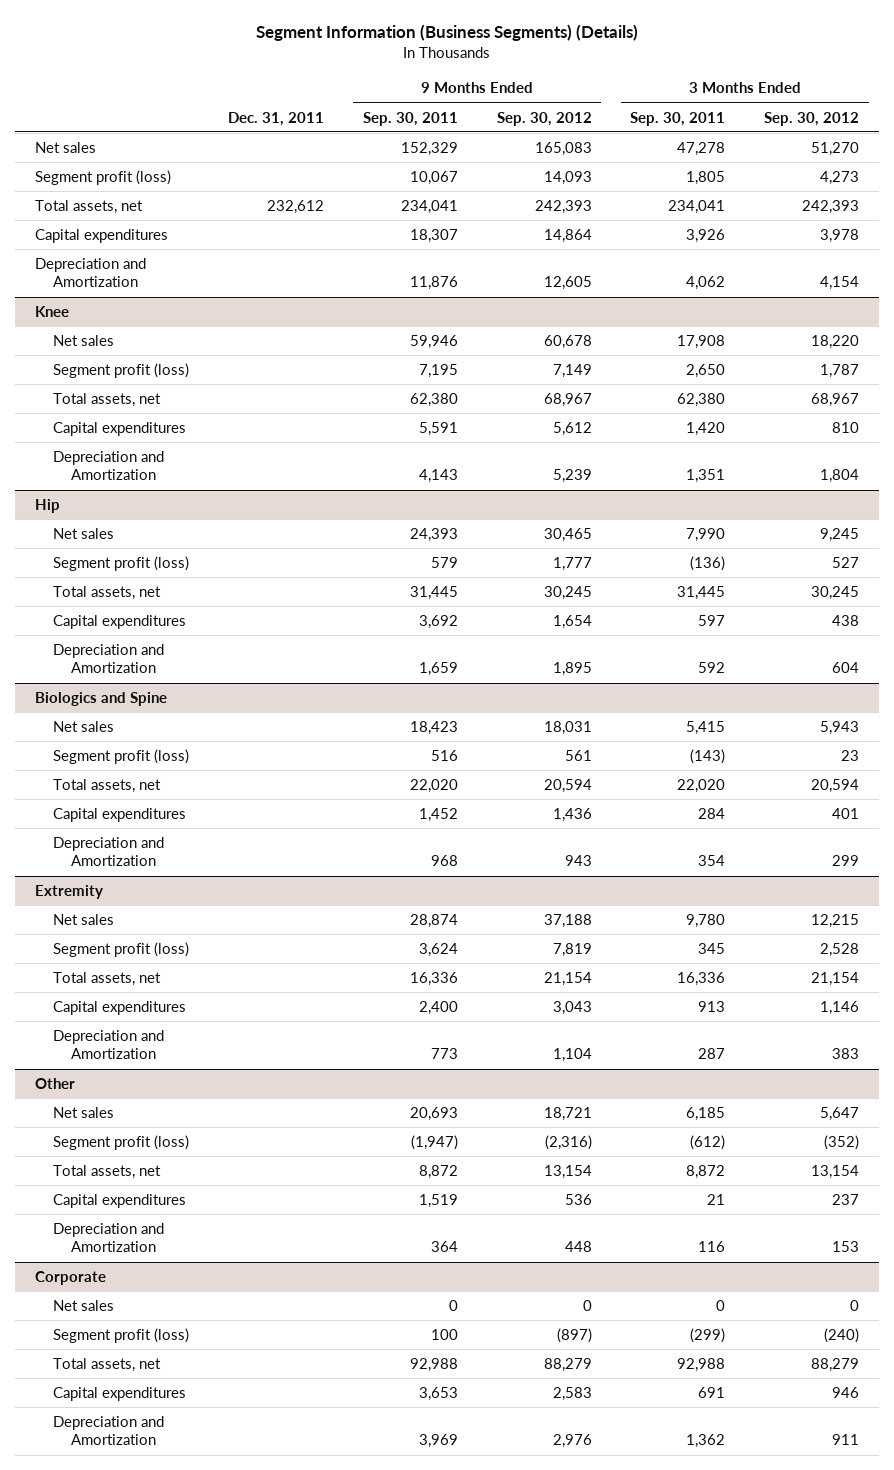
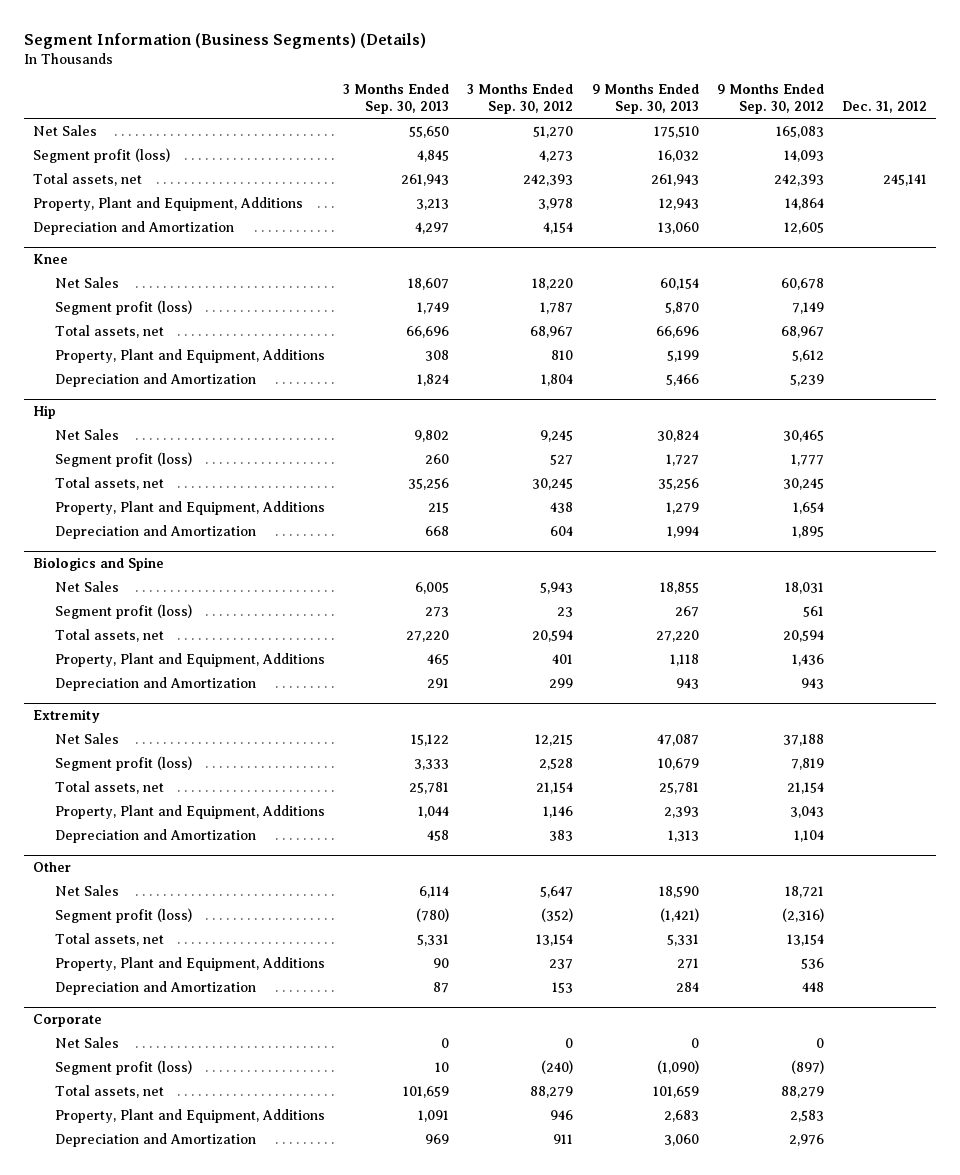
- | Dec. 31, 2011 | 9 Months Ended Sep. 30, 2011 | 9 Months Ended Sep. 30, 2012 | 3 Months Ended Sep. 30, 2011 | 3 Months Ended Sep. 30, 2012
+ | 3 Months Ended Sep. 30, 2013 | 3 Months Ended Sep. 30, 2012 | 9 Months Ended Sep. 30, 2013 | 9 Months Ended Sep. 30, 2012 | Dec. 31, 2012
- Net sales | | 152,329 | 165,083 | 47,278 | 51,270
+ Net Sales | 55,650 | 51,270 | 175,510 | 165,083 |
- Capital expenditures | | 18,307 | 14,864 | 3,926 | 3,978
+ Property, Plant and Equipment, Additions | 3,213 | 3,978 | 12,943 | 14,864 |
@ Knee
- Net sales | | 59,946 | 60,678 | 17,908 | 18,220
+ Net Sales | 18,607 | 18,220 | 60,154 | 60,678 |
- Capital expenditures | | 5,591 | 5,612 | 1,420 | 810
+ Property, Plant and Equipment, Additions | 308 | 810 | 5,199 | 5,612 |
@ Hip
- Net sales | | 24,393 | 30,465 | 7,990 | 9,245
+ Net Sales | 9,802 | 9,245 | 30,824 | 30,465 |
- Capital expenditures | | 3,692 | 1,654 | 597 | 438
+ Property, Plant and Equipment, Additions | 215 | 438 | 1,279 | 1,654 |
@ Biologics and Spine
- Net sales | | 18,423 | 18,031 | 5,415 | 5,943
+ Net Sales | 6,005 | 5,943 | 18,855 | 18,031 |
- Capital expenditures | | 1,452 | 1,436 | 284 | 401
+ Property, Plant and Equipment, Additions | 465 | 401 | 1,118 | 1,436 |
@ Extremity
- Net sales | | 28,874 | 37,188 | 9,780 | 12,215
+ Net Sales | 15,122 | 12,215 | 47,087 | 37,188 |
- Capital expenditures | | 2,400 | 3,043 | 913 | 1,146
+ Property, Plant and Equipment, Additions | 1,044 | 1,146 | 2,393 | 3,043 |
@ Other
- Net sales | | 20,693 | 18,721 | 6,185 | 5,647
+ Net Sales | 6,114 | 5,647 | 18,590 | 18,721 |
- Capital expenditures | | 1,519 | 536 | 21 | 237
+ Property, Plant and Equipment, Additions | 90 | 237 | 271 | 536 |
@ Corporate
- Net sales | | 0 | 0 | 0 | 0
+ Net Sales | 0 | 0 | 0 | 0 |
- Capital expenditures | | 3,653 | 2,583 | 691 | 946
+ Property, Plant and Equipment, Additions | 1,091 | 946 | 2,683 | 2,583 |

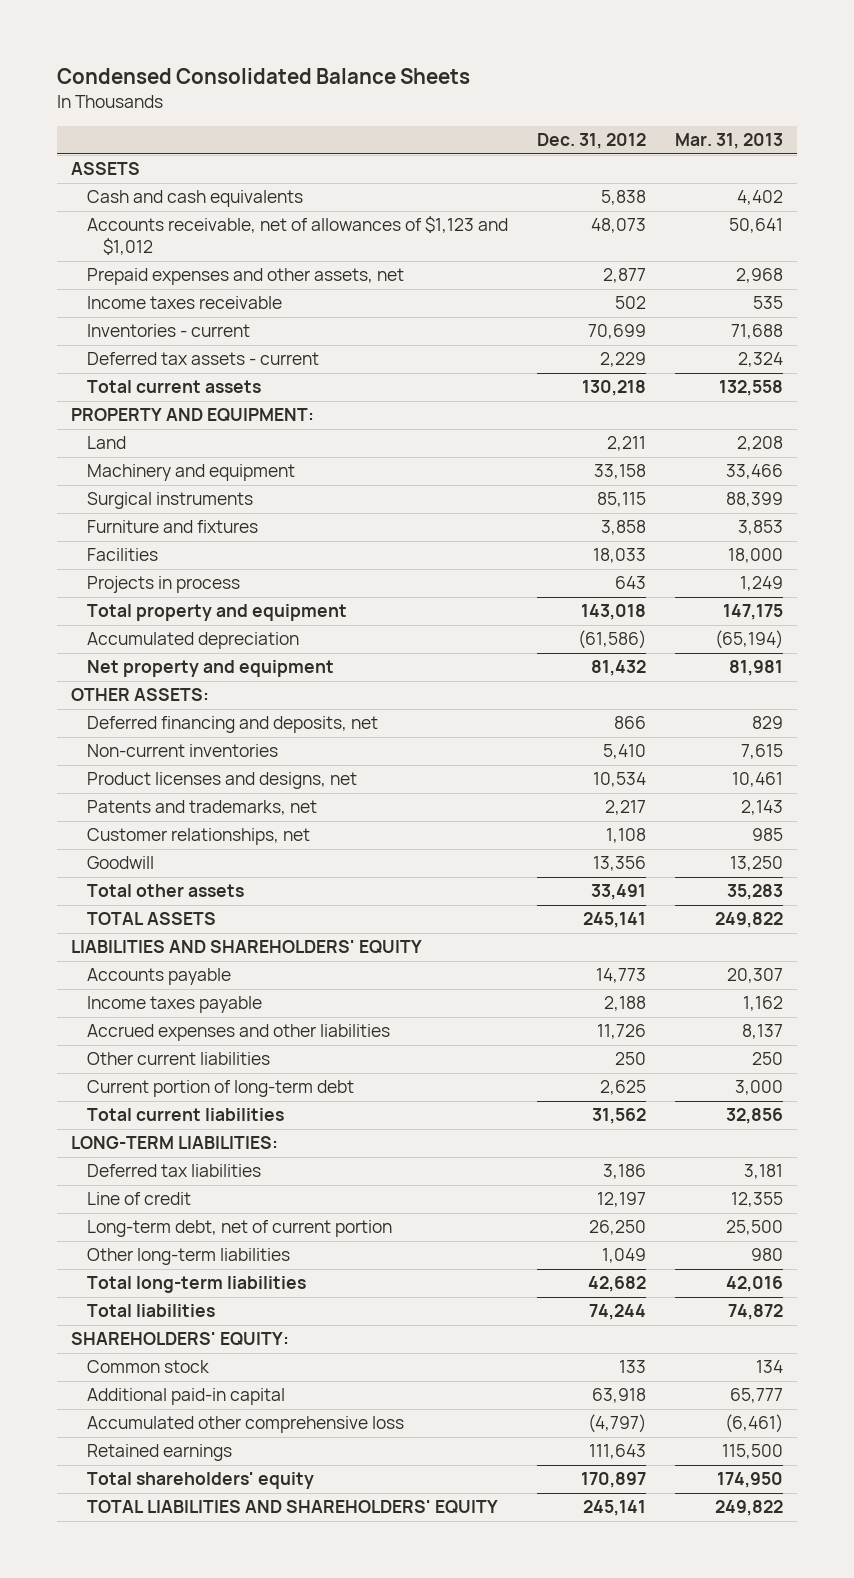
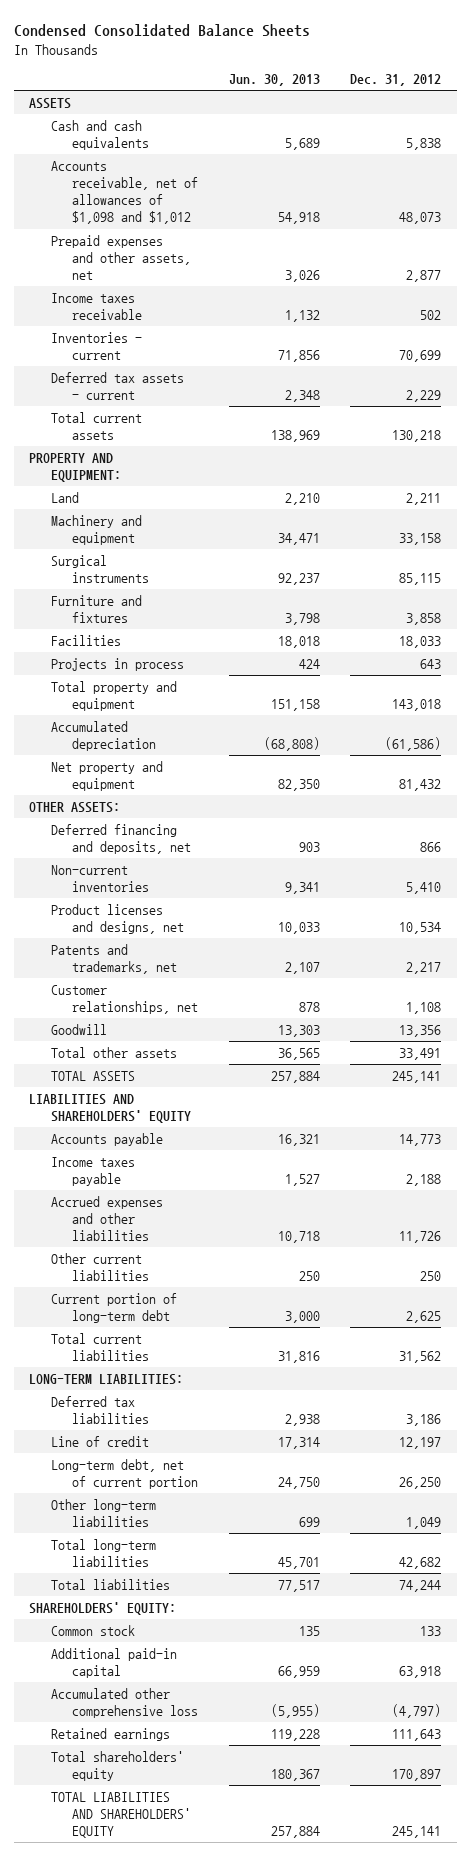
- | Dec. 31, 2012 | Mar. 31, 2013
+ | Jun. 30, 2013 | Dec. 31, 2012
- Accounts receivable, net of allowances of $1,123 and $1,012 | 48,073 | 50,641
+ Accounts receivable, net of allowances of $1,098 and $1,012 | 54,918 | 48,073

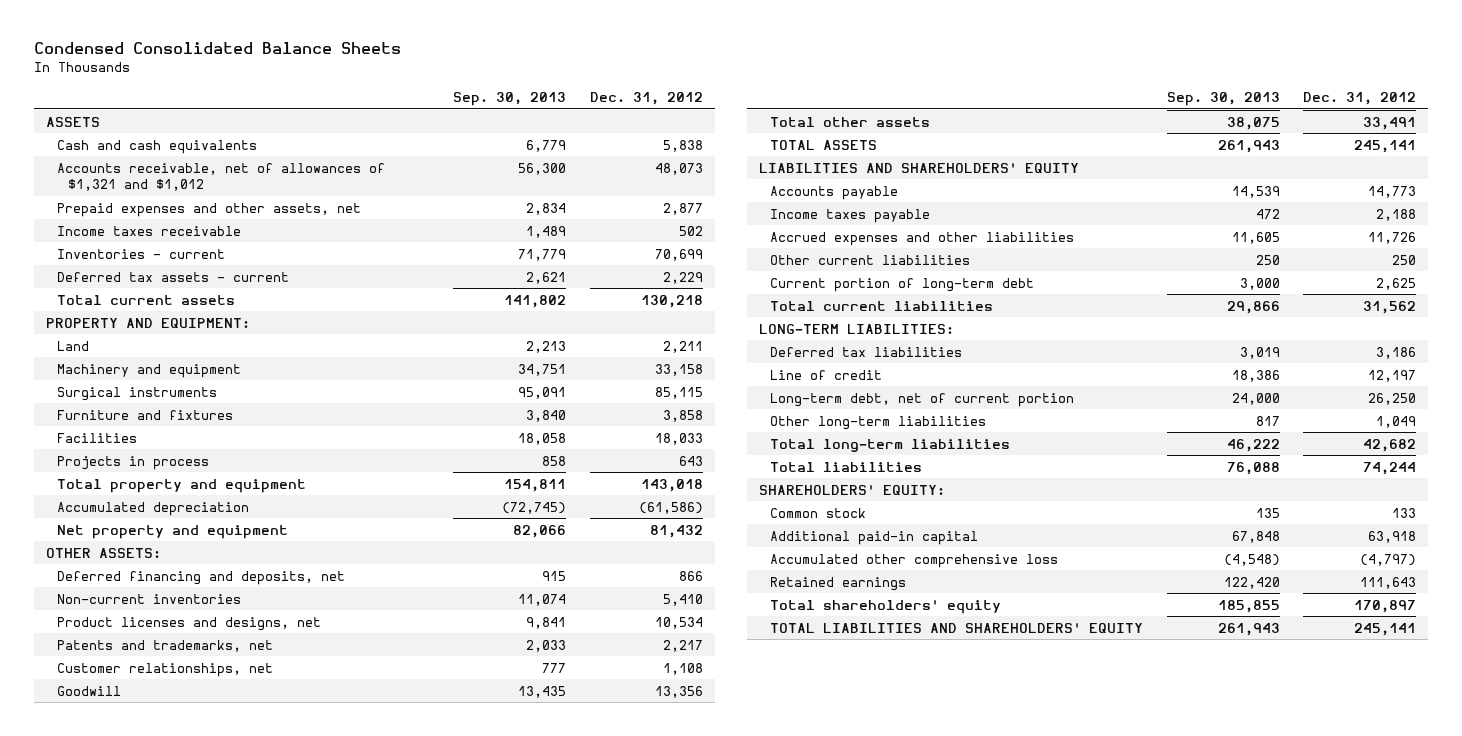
- | Jun. 30, 2013 | Dec. 31, 2012
+ | Sep. 30, 2013 | Dec. 31, 2012
- Accounts receivable, net of allowances of $1,098 and $1,012 | 54,918 | 48,073
+ Accounts receivable, net of allowances of $1,321 and $1,012 | 56,300 | 48,073

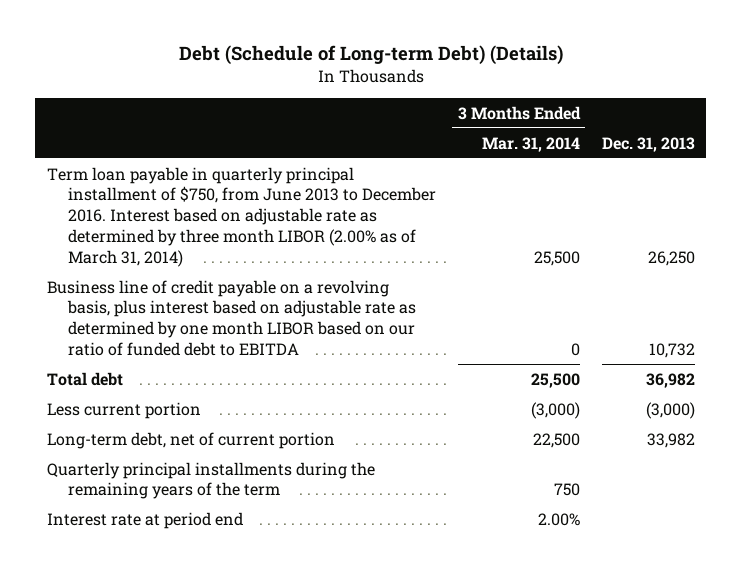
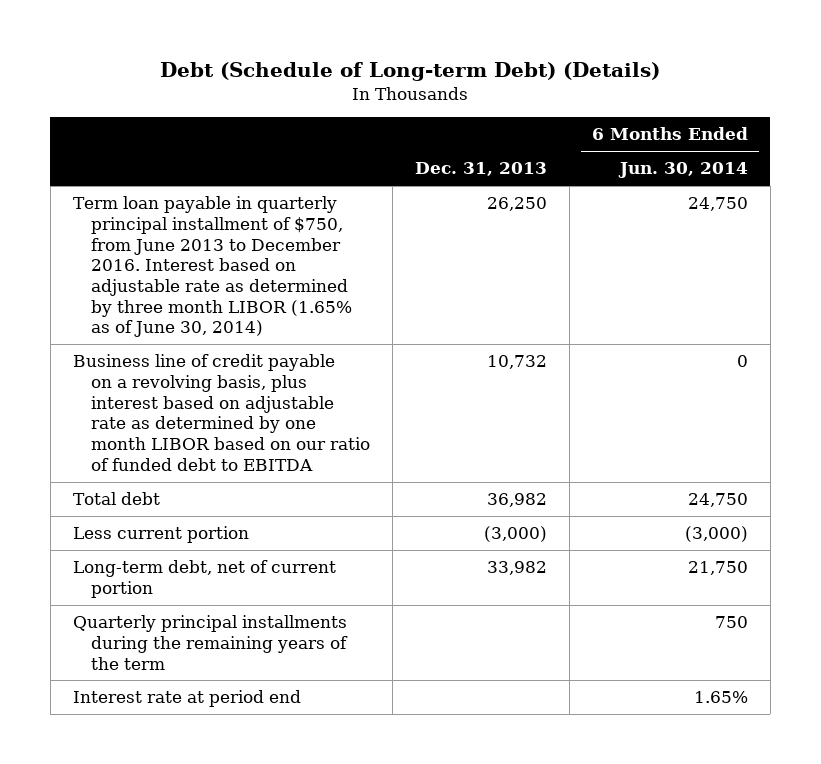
- | 3 Months Ended Mar. 31, 2014 | Dec. 31, 2013
+ | Dec. 31, 2013 | 6 Months Ended Jun. 30, 2014
- Term loan payable in quarterly principal installment of $750, from June 2013 to December 2016. Interest based on adjustable rate as determined by three month LIBOR (2.00% as of March 31, 2014) | 25,500 | 26,250
+ Term loan payable in quarterly principal installment of $750, from June 2013 to December 2016. Interest based on adjustable rate as determined by three month LIBOR (1.65% as of June 30, 2014) | 26,250 | 24,750

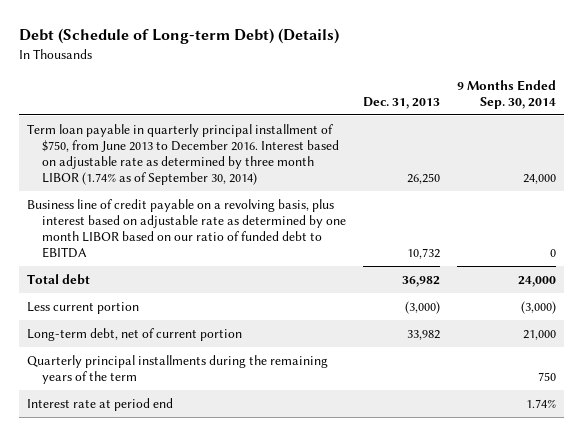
- | Dec. 31, 2013 | 6 Months Ended Jun. 30, 2014
+ | Dec. 31, 2013 | 9 Months Ended Sep. 30, 2014
- Term loan payable in quarterly principal installment of $750, from June 2013 to December 2016. Interest based on adjustable rate as determined by three month LIBOR (1.65% as of June 30, 2014) | 26,250 | 24,750
+ Term loan payable in quarterly principal installment of $750, from June 2013 to December 2016. Interest based on adjustable rate as determined by three month LIBOR (1.74% as of September 30, 2014) | 26,250 | 24,000

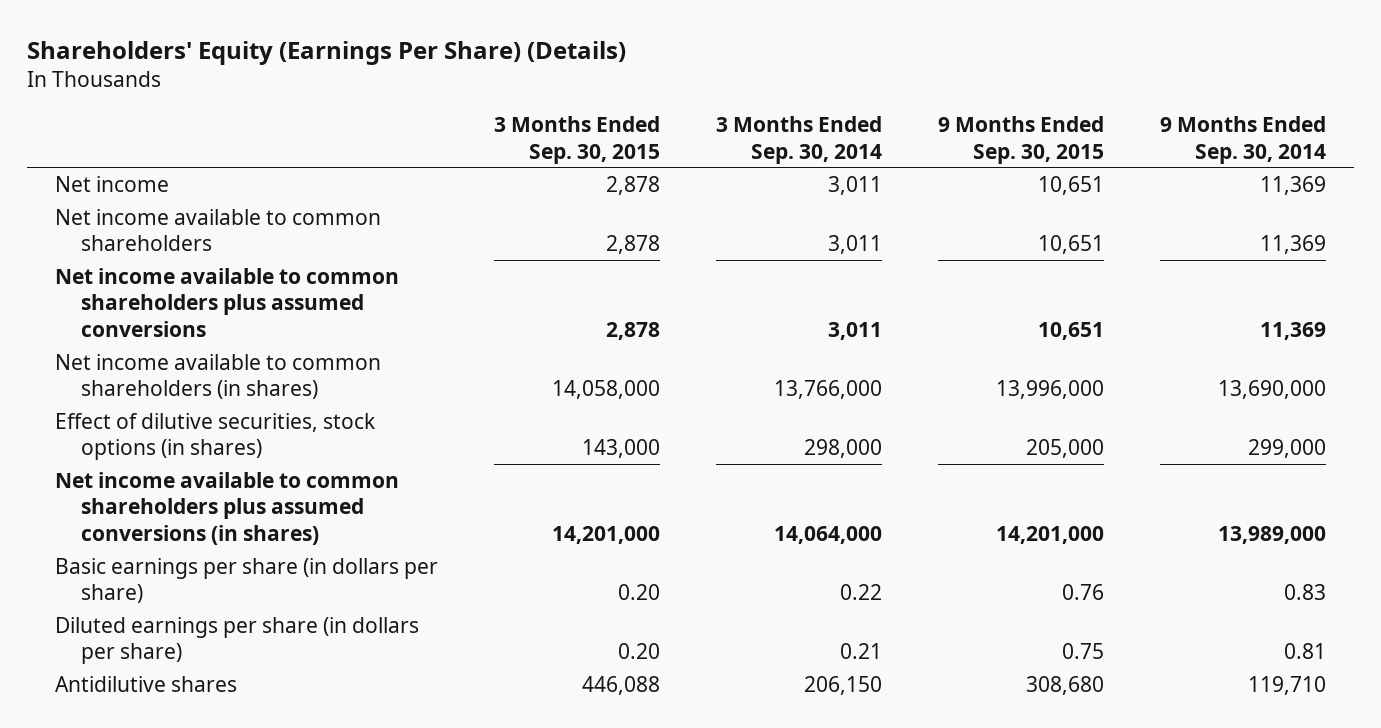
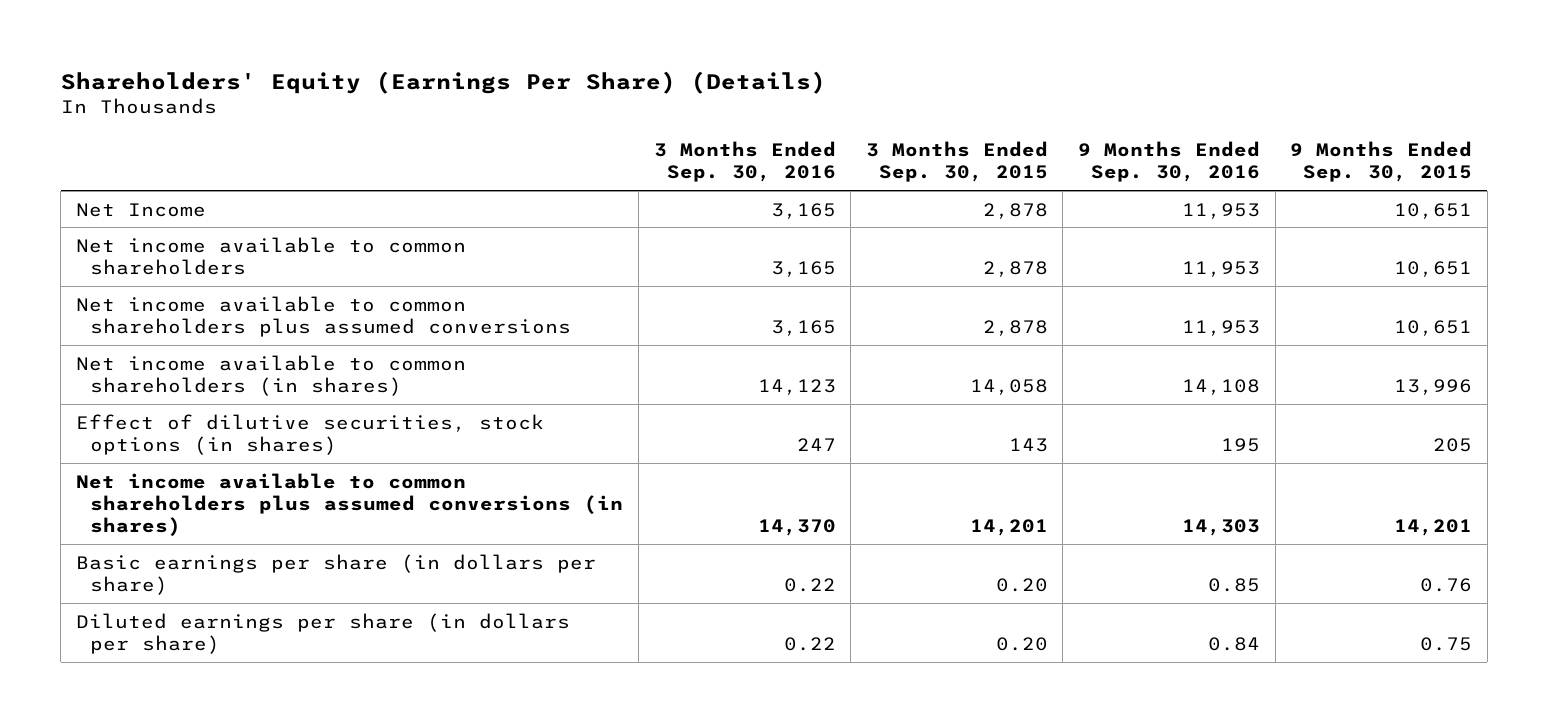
- | 3 Months Ended Sep. 30, 2015 | 3 Months Ended Sep. 30, 2014 | 9 Months Ended Sep. 30, 2015 | 9 Months Ended Sep. 30, 2014
+ | 3 Months Ended Sep. 30, 2016 | 3 Months Ended Sep. 30, 2015 | 9 Months Ended Sep. 30, 2016 | 9 Months Ended Sep. 30, 2015
- Net income | 2,878 | 3,011 | 10,651 | 11,369
+ Net Income | 3,165 | 2,878 | 11,953 | 10,651
- Net income available to common shareholders (in shares) | 14,058,000 | 13,766,000 | 13,996,000 | 13,690,000
- Effect of dilutive securities, stock options (in shares) | 143,000 | 298,000 | 205,000 | 299,000
- Net income available to common shareholders plus assumed conversions (in shares) | 14,201,000 | 14,064,000 | 14,201,000 | 13,989,000
+ Net income available to common shareholders (in shares) | 14,123 | 14,058 | 14,108 | 13,996
+ Effect of dilutive securities, stock options (in shares) | 247 | 143 | 195 | 205
+ Net income available to common shareholders plus assumed conversions (in shares) | 14,370 | 14,201 | 14,303 | 14,201
- Antidilutive shares | 446,088 | 206,150 | 308,680 | 119,710

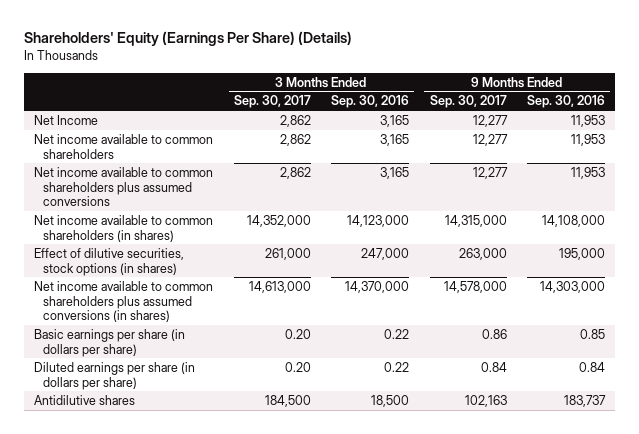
- | 3 Months Ended Sep. 30, 2016 | 3 Months Ended Sep. 30, 2015 | 9 Months Ended Sep. 30, 2016 | 9 Months Ended Sep. 30, 2015
+ | 3 Months Ended Sep. 30, 2017 | 3 Months Ended Sep. 30, 2016 | 9 Months Ended Sep. 30, 2017 | 9 Months Ended Sep. 30, 2016
- Net income available to common shareholders (in shares) | 14,123 | 14,058 | 14,108 | 13,996
- Effect of dilutive securities, stock options (in shares) | 247 | 143 | 195 | 205
- Net income available to common shareholders plus assumed conversions (in shares) | 14,370 | 14,201 | 14,303 | 14,201
+ Net income available to common shareholders (in shares) | 14,352,000 | 14,123,000 | 14,315,000 | 14,108,000
+ Effect of dilutive securities, stock options (in shares) | 261,000 | 247,000 | 263,000 | 195,000
+ Net income available to common shareholders plus assumed conversions (in shares) | 14,613,000 | 14,370,000 | 14,578,000 | 14,303,000
+ Antidilutive shares | 184,500 | 18,500 | 102,163 | 183,737

